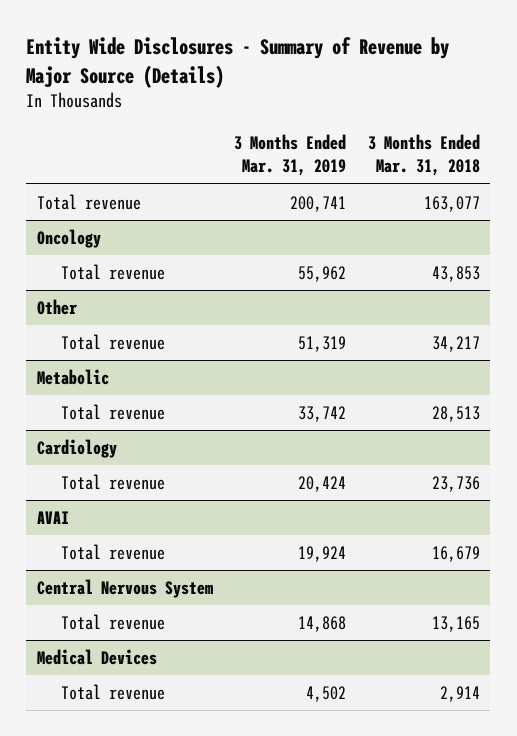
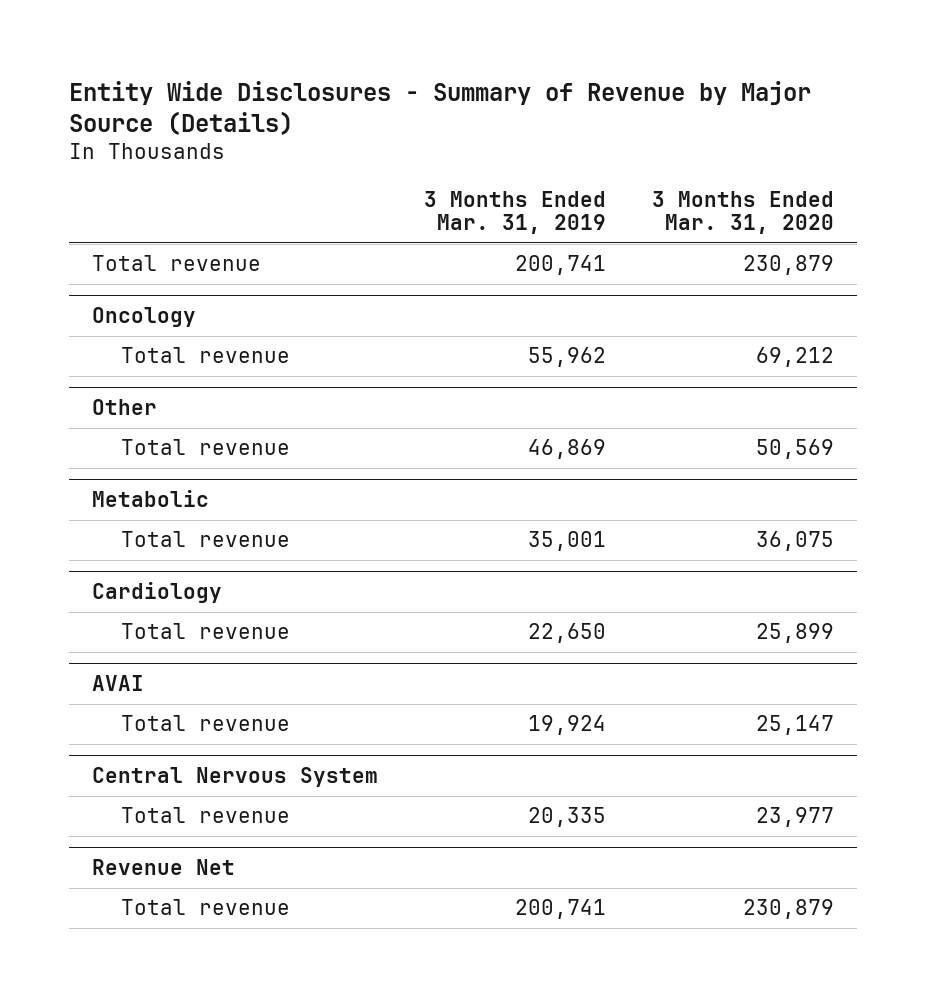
- | 3 Months Ended Mar. 31, 2019 | 3 Months Ended Mar. 31, 2018
+ | 3 Months Ended Mar. 31, 2019 | 3 Months Ended Mar. 31, 2020
@ Other
- Total revenue | 51,319 | 34,217
+ Total revenue | 46,869 | 50,569
@ Metabolic
- Total revenue | 33,742 | 28,513
+ Total revenue | 35,001 | 36,075
@ Cardiology
- Total revenue | 20,424 | 23,736
+ Total revenue | 22,650 | 25,899
@ Central Nervous System
- Total revenue | 14,868 | 13,165
- Medical Devices
- Total revenue | 4,502 | 2,914
@ Central Nervous System
+ Total revenue | 20,335 | 23,977
+ Revenue Net
+ Total revenue | 200,741 | 230,879

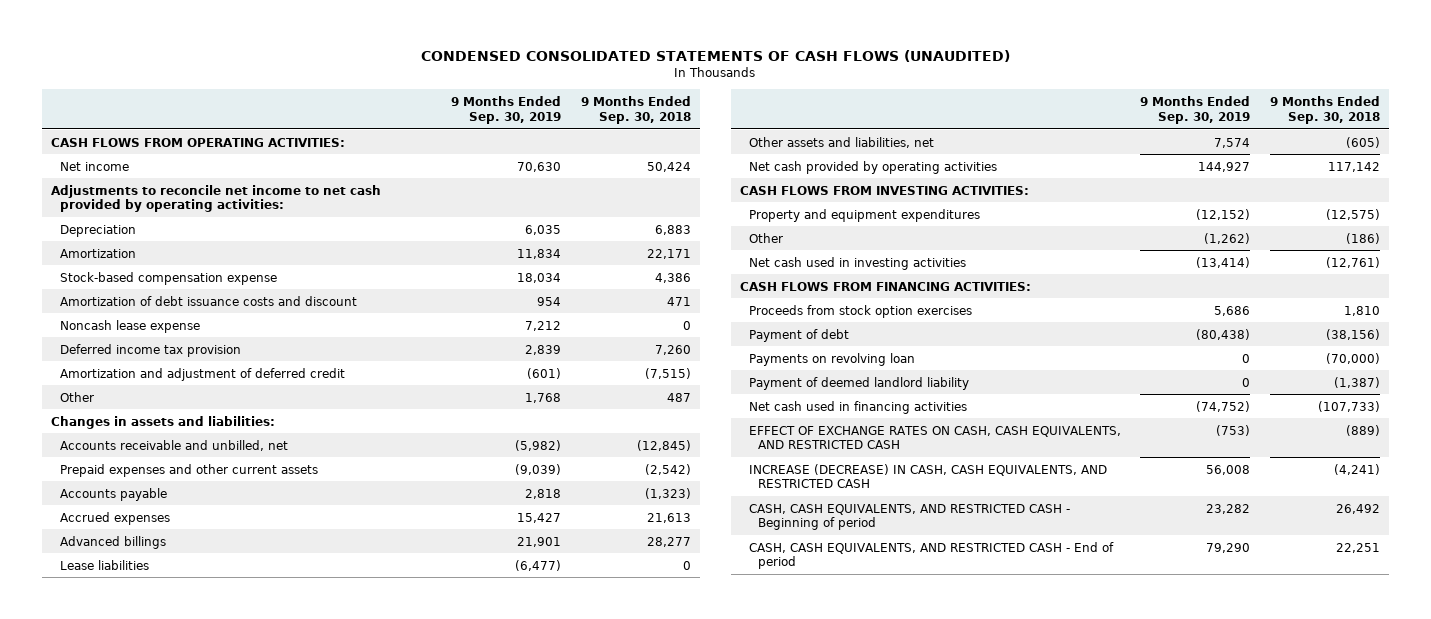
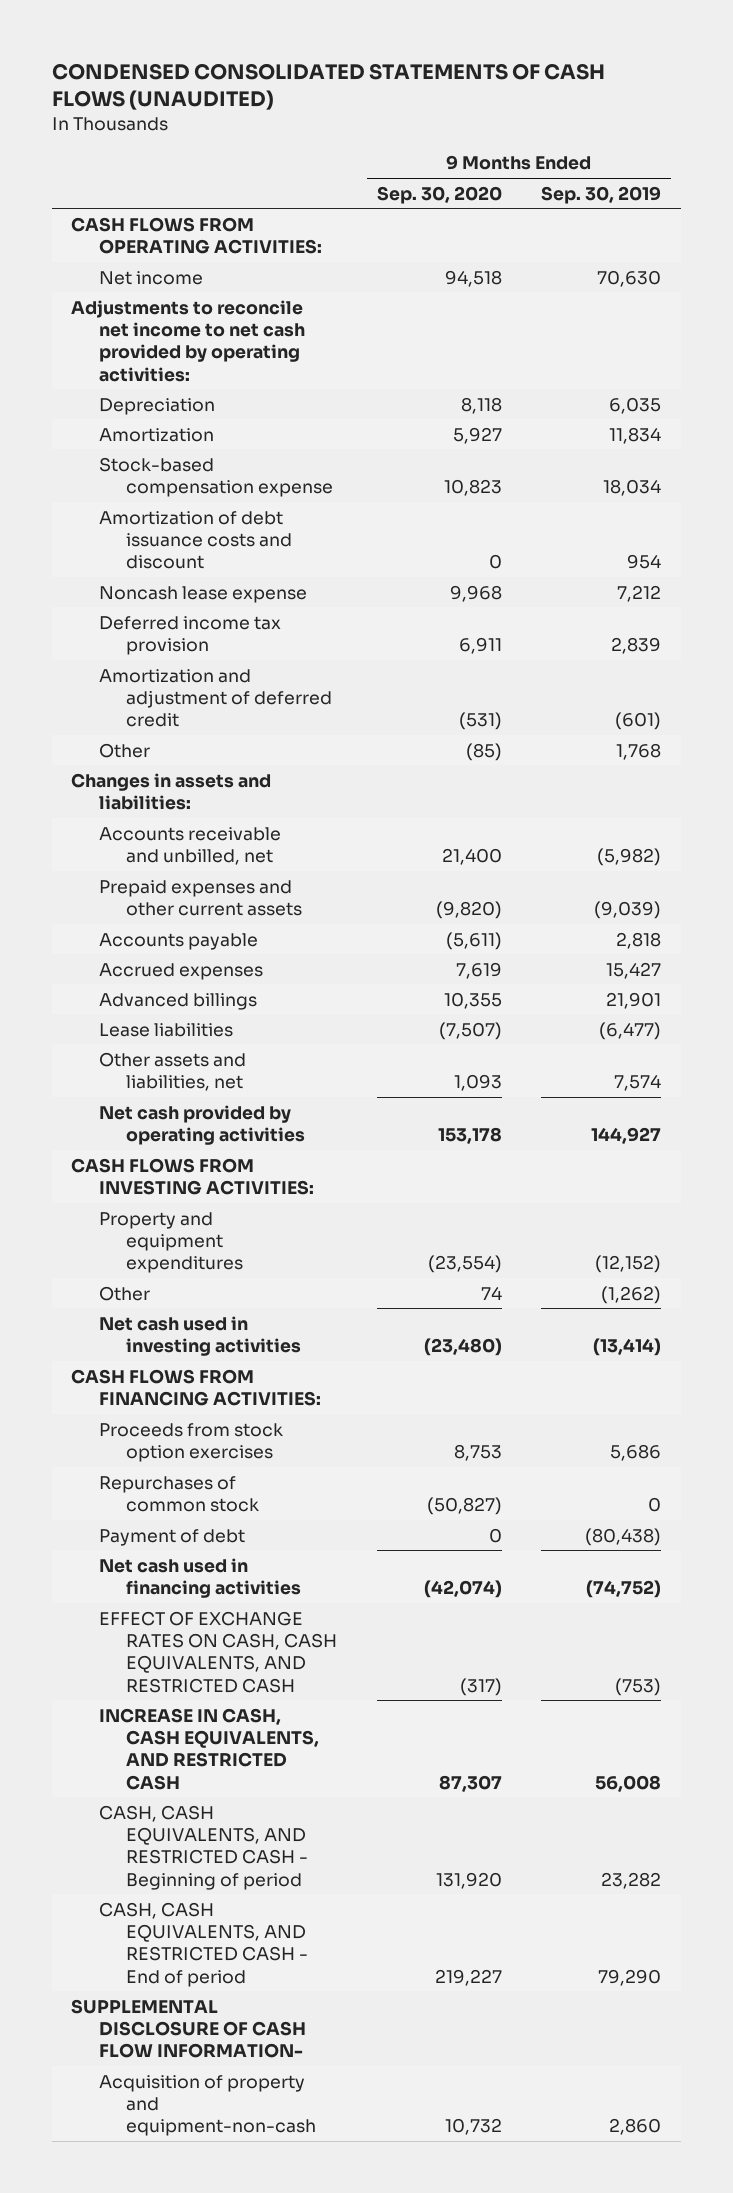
- | 9 Months Ended Sep. 30, 2019 | 9 Months Ended Sep. 30, 2018
+ | 9 Months Ended Sep. 30, 2020 | 9 Months Ended Sep. 30, 2019
+ Repurchases of common stock | (50,827) | 0
- Payments on revolving loan | 0 | (70,000)
- Payment of deemed landlord liability | 0 | (1,387)
- INCREASE (DECREASE) IN CASH, CASH EQUIVALENTS, AND RESTRICTED CASH | 56,008 | (4,241)
+ INCREASE IN CASH, CASH EQUIVALENTS, AND RESTRICTED CASH | 87,307 | 56,008
+ SUPPLEMENTAL DISCLOSURE OF CASH FLOW INFORMATION-
+ Acquisition of property and equipment-non-cash | 10,732 | 2,860

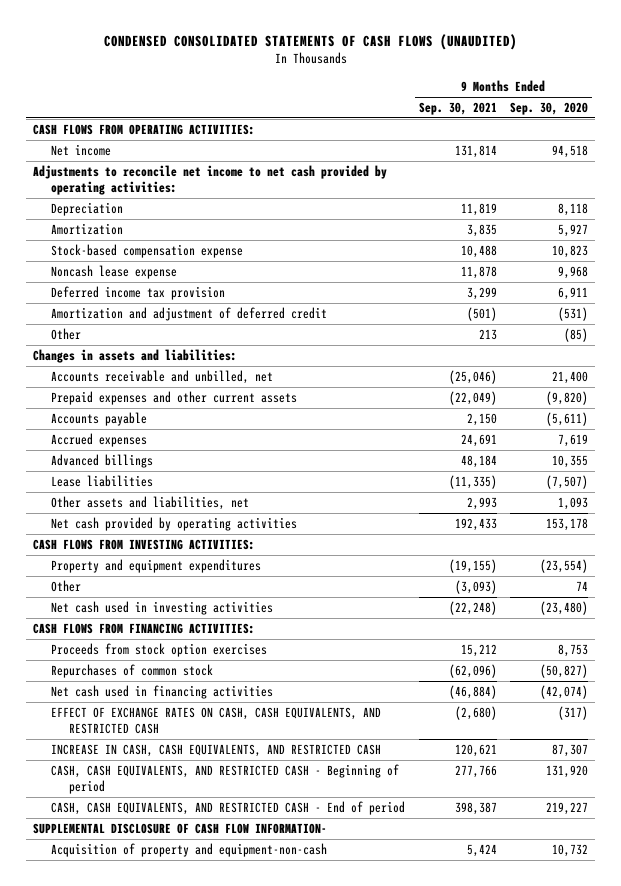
- | 9 Months Ended Sep. 30, 2020 | 9 Months Ended Sep. 30, 2019
+ | 9 Months Ended Sep. 30, 2021 | 9 Months Ended Sep. 30, 2020
- Amortization of debt issuance costs and discount | 0 | 954
- Payment of debt | 0 | (80,438)

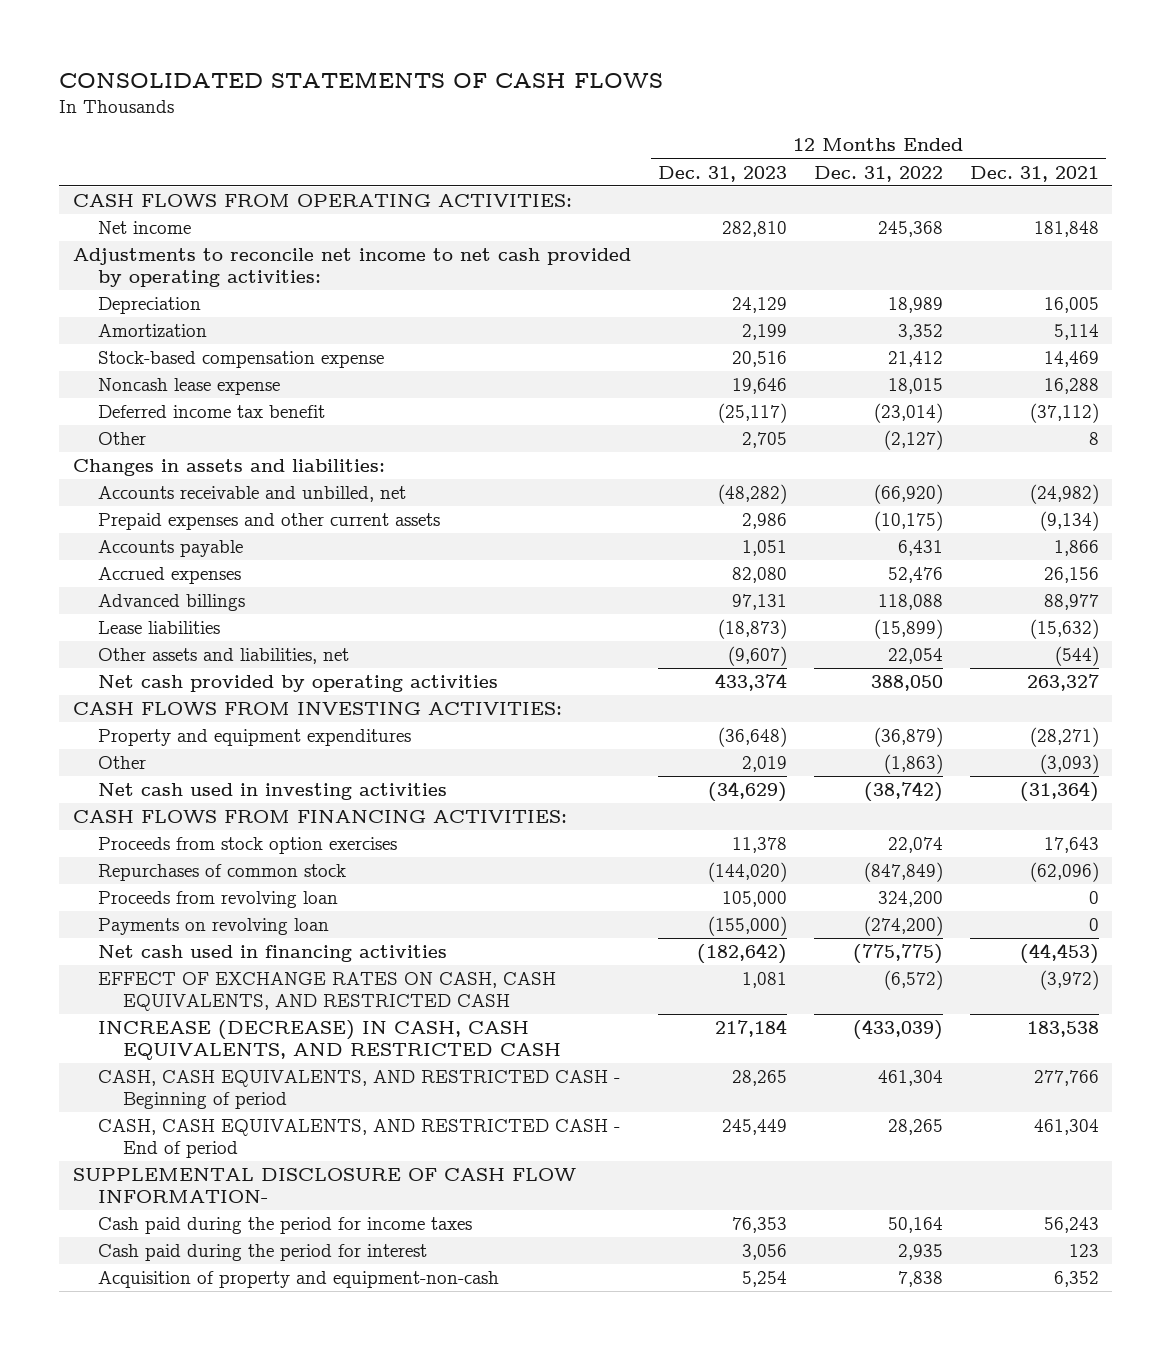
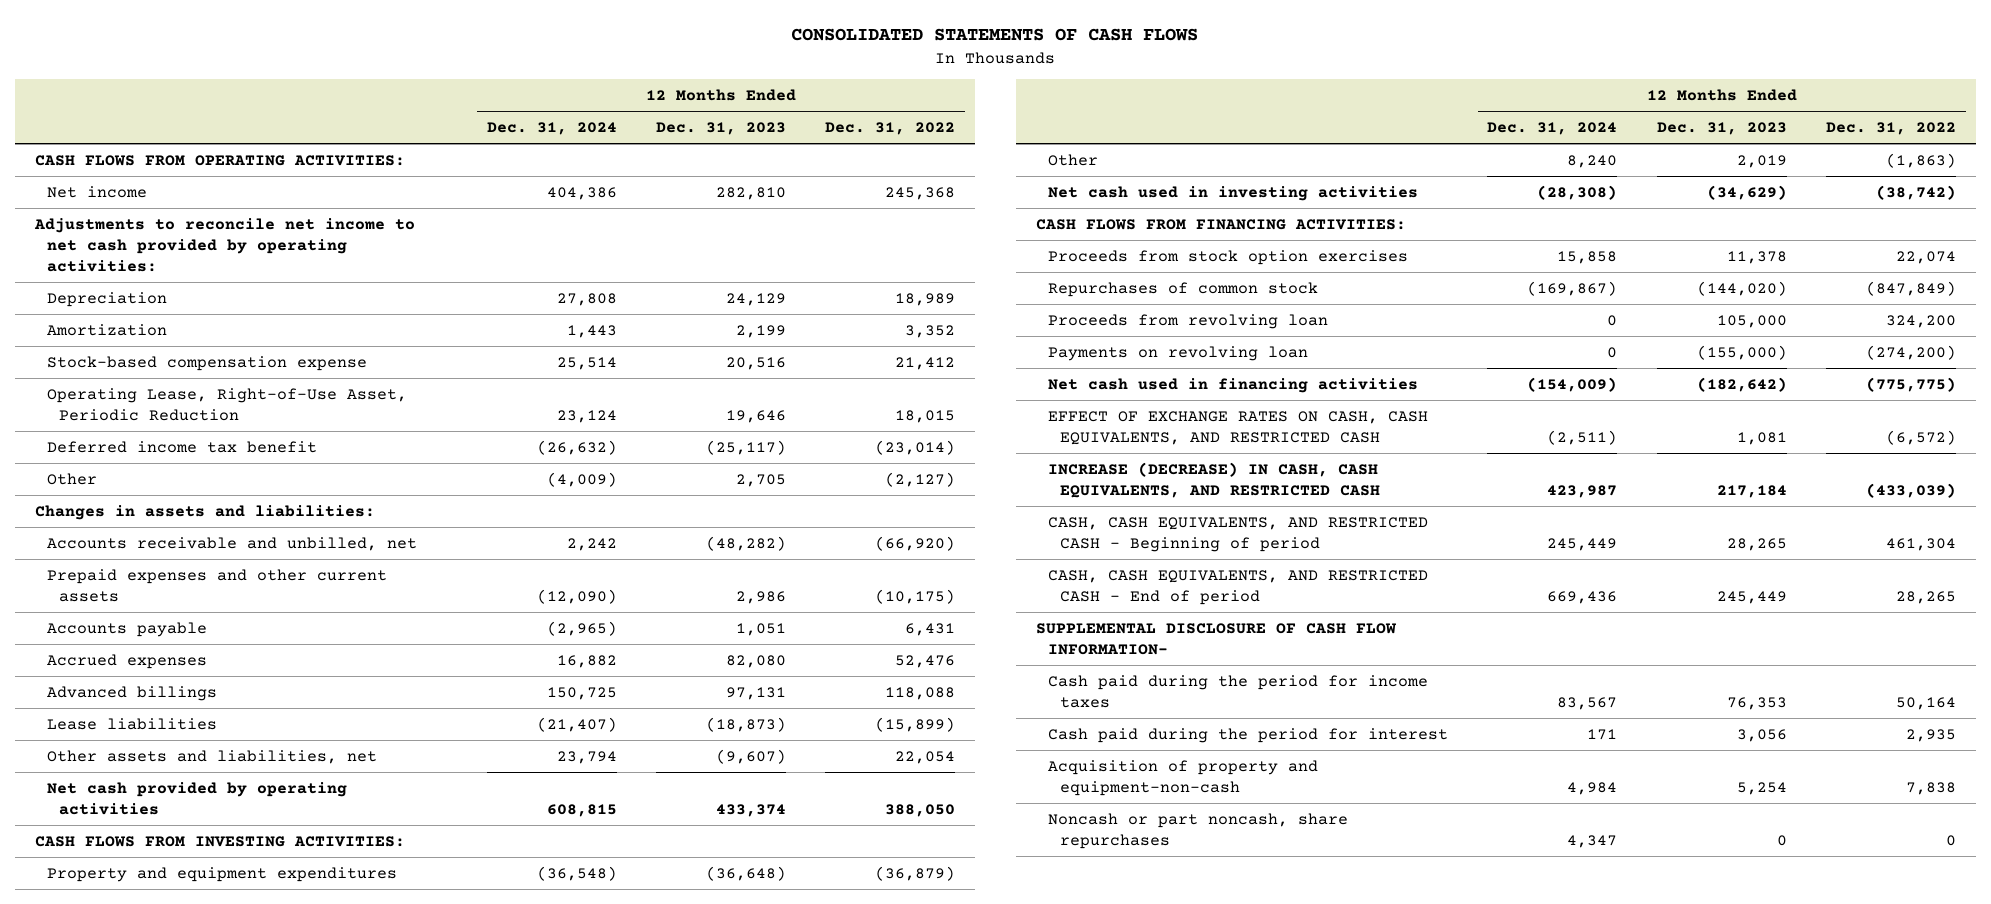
- | 12 Months Ended Dec. 31, 2023 | 12 Months Ended Dec. 31, 2022 | 12 Months Ended Dec. 31, 2021
+ | 12 Months Ended Dec. 31, 2024 | 12 Months Ended Dec. 31, 2023 | 12 Months Ended Dec. 31, 2022
- Noncash lease expense | 19,646 | 18,015 | 16,288
+ Operating Lease, Right-of-Use Asset, Periodic Reduction | 23,124 | 19,646 | 18,015
+ Noncash or part noncash, share repurchases | 4,347 | 0 | 0

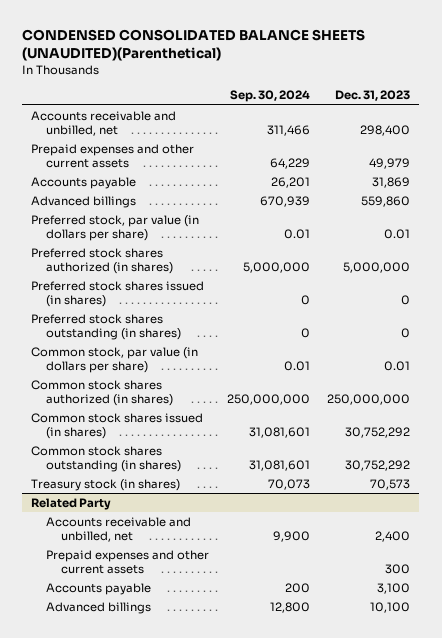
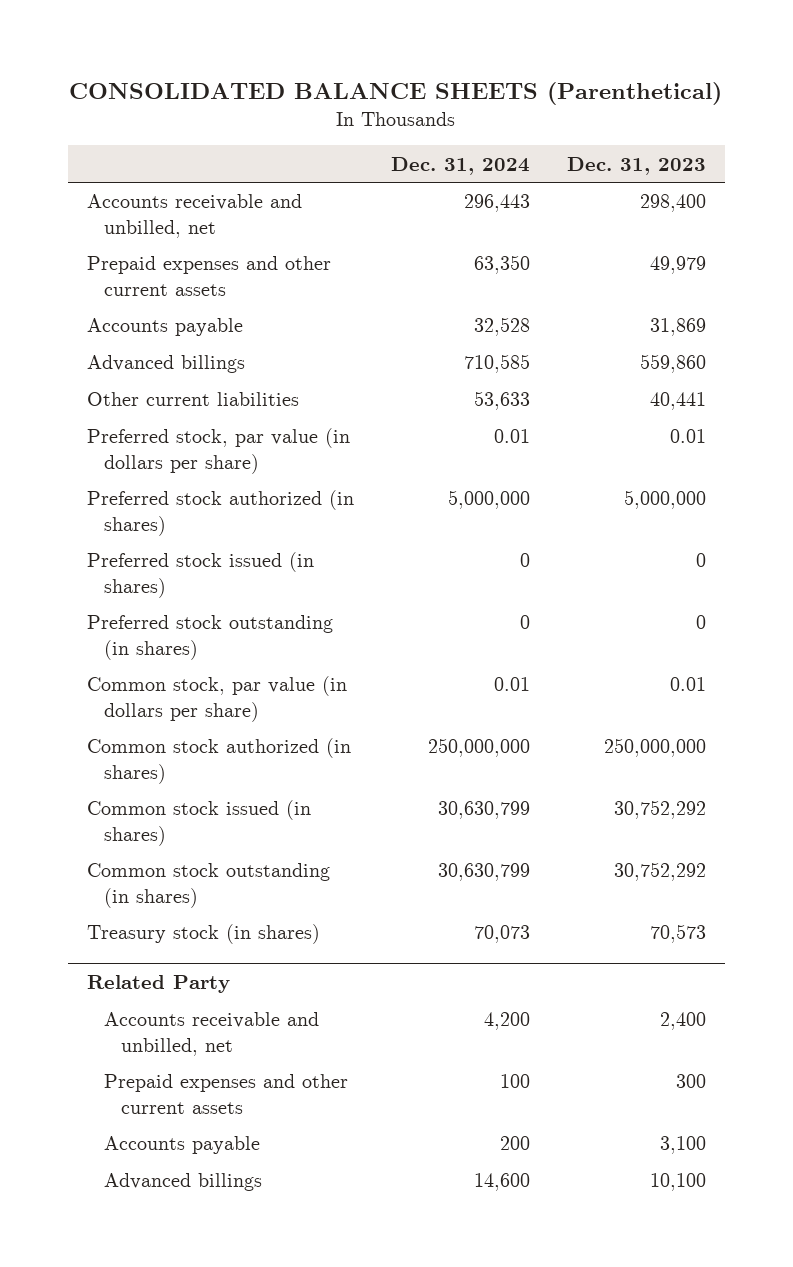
- CONDENSED CONSOLIDATED BALANCE SHEETS (UNAUDITED)(Parenthetical)
+ CONSOLIDATED BALANCE SHEETS (Parenthetical)
- | Sep. 30, 2024 | Dec. 31, 2023
+ | Dec. 31, 2024 | Dec. 31, 2023
+ Other current liabilities | 53,633 | 40,441
- Preferred stock shares authorized (in shares) | 5,000,000 | 5,000,000
- Preferred stock shares issued (in shares) | 0 | 0
- Preferred stock shares outstanding (in shares) | 0 | 0
+ Preferred stock authorized (in shares) | 5,000,000 | 5,000,000
+ Preferred stock issued (in shares) | 0 | 0
+ Preferred stock outstanding (in shares) | 0 | 0
- Common stock shares authorized (in shares) | 250,000,000 | 250,000,000
- Common stock shares issued (in shares) | 31,081,601 | 30,752,292
- Common stock shares outstanding (in shares) | 31,081,601 | 30,752,292
+ Common stock authorized (in shares) | 250,000,000 | 250,000,000
+ Common stock issued (in shares) | 30,630,799 | 30,752,292
+ Common stock outstanding (in shares) | 30,630,799 | 30,752,292

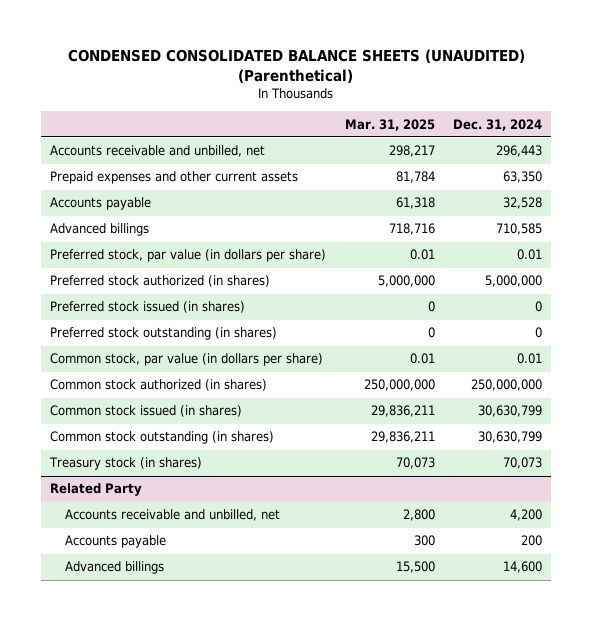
- CONSOLIDATED BALANCE SHEETS (Parenthetical)
+ CONDENSED CONSOLIDATED BALANCE SHEETS (UNAUDITED) (Parenthetical)
- | Dec. 31, 2024 | Dec. 31, 2023
+ | Mar. 31, 2025 | Dec. 31, 2024
- Other current liabilities | 53,633 | 40,441
@ Related Party
- Prepaid expenses and other current assets | 100 | 300

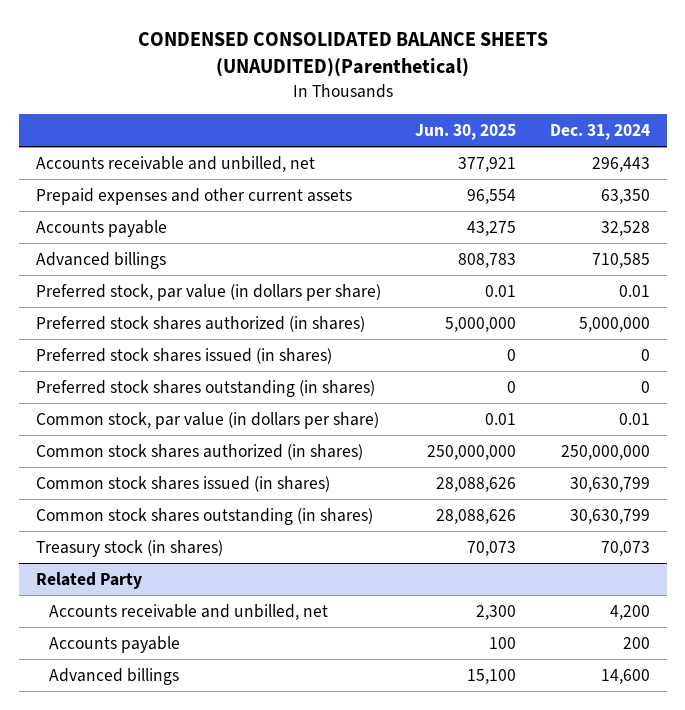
- CONDENSED CONSOLIDATED BALANCE SHEETS (UNAUDITED) (Parenthetical)
+ CONDENSED CONSOLIDATED BALANCE SHEETS (UNAUDITED)(Parenthetical)
- | Mar. 31, 2025 | Dec. 31, 2024
+ | Jun. 30, 2025 | Dec. 31, 2024
- Preferred stock authorized (in shares) | 5,000,000 | 5,000,000
- Preferred stock issued (in shares) | 0 | 0
- Preferred stock outstanding (in shares) | 0 | 0
+ Preferred stock shares authorized (in shares) | 5,000,000 | 5,000,000
+ Preferred stock shares issued (in shares) | 0 | 0
+ Preferred stock shares outstanding (in shares) | 0 | 0
- Common stock authorized (in shares) | 250,000,000 | 250,000,000
- Common stock issued (in shares) | 29,836,211 | 30,630,799
- Common stock outstanding (in shares) | 29,836,211 | 30,630,799
+ Common stock shares authorized (in shares) | 250,000,000 | 250,000,000
+ Common stock shares issued (in shares) | 28,088,626 | 30,630,799
+ Common stock shares outstanding (in shares) | 28,088,626 | 30,630,799

